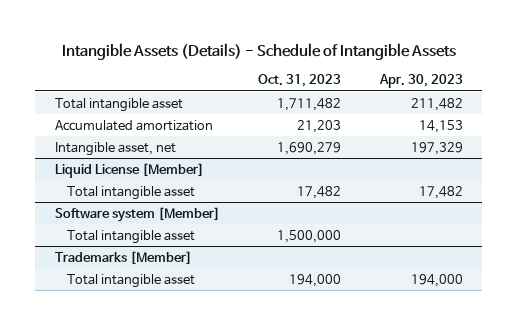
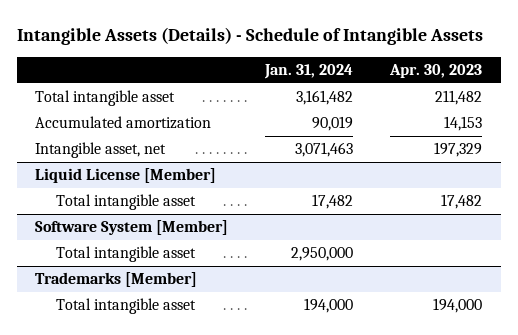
- | Oct. 31, 2023 | Apr. 30, 2023
+ | Jan. 31, 2024 | Apr. 30, 2023
- Software system [Member]
+ Software System [Member]

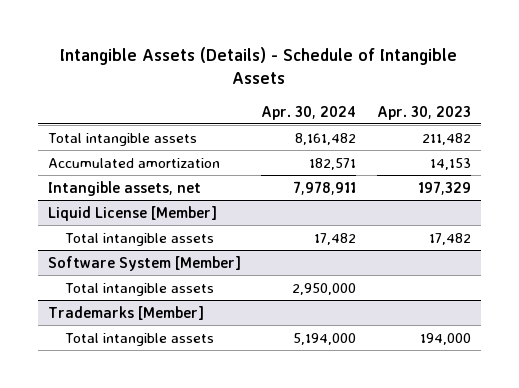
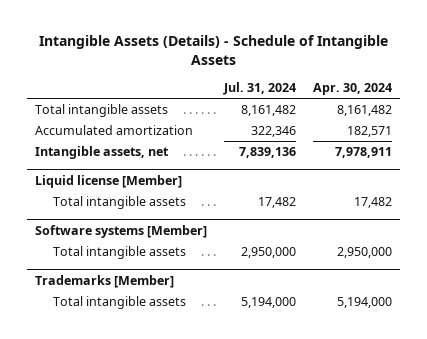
- | Apr. 30, 2024 | Apr. 30, 2023
+ | Jul. 31, 2024 | Apr. 30, 2024
- Liquid License [Member]
+ Liquid license [Member]
- Software System [Member]
+ Software systems [Member]

